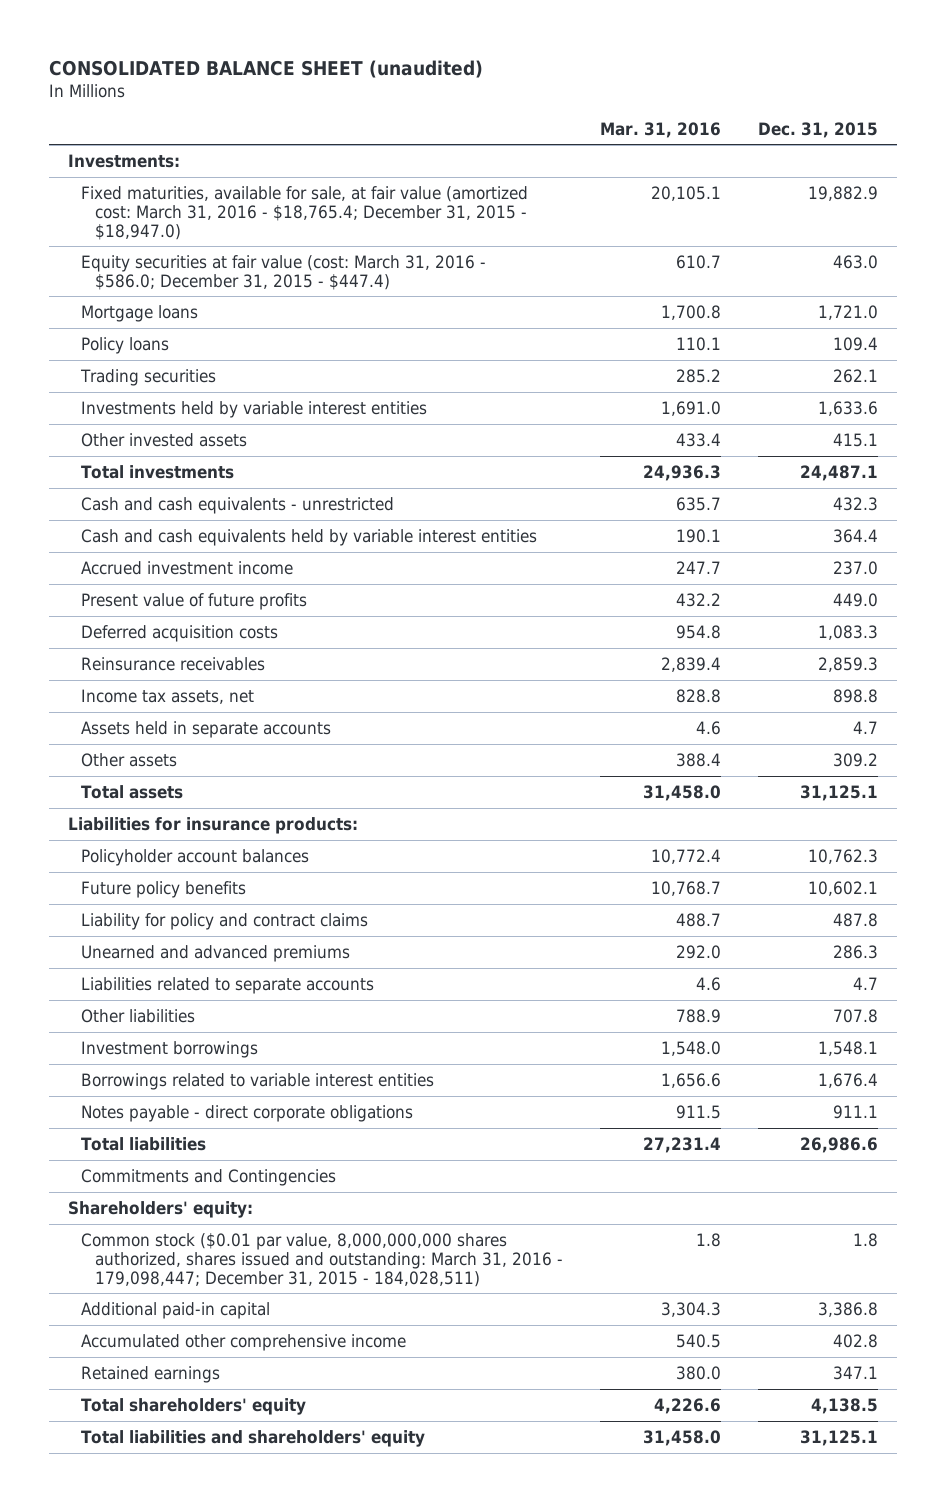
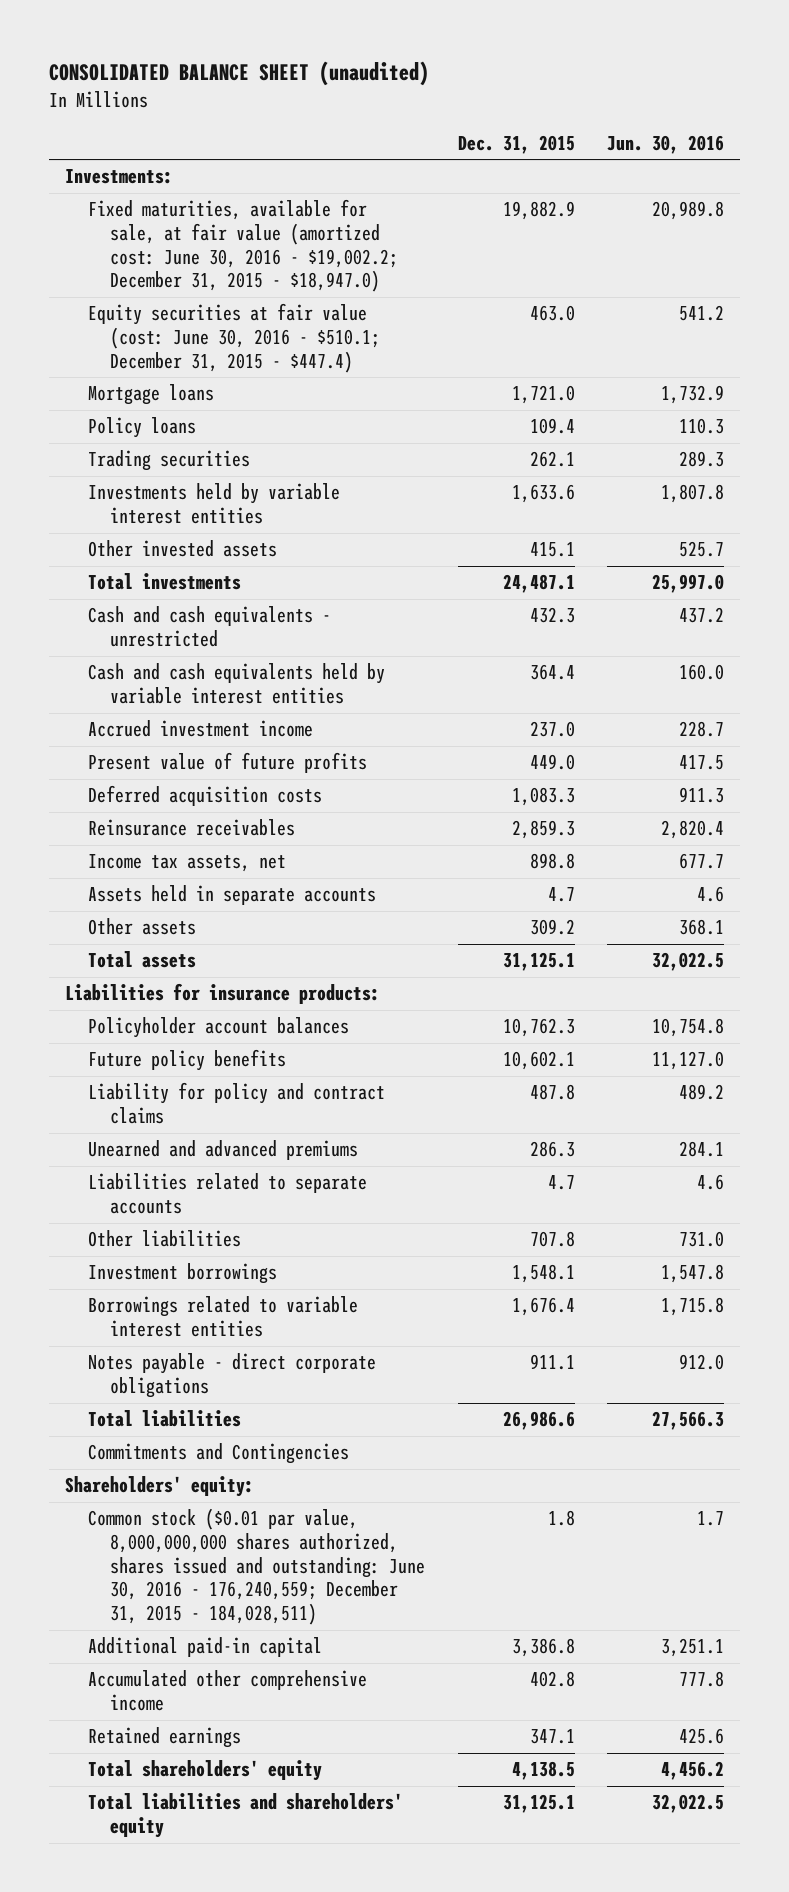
- | Mar. 31, 2016 | Dec. 31, 2015
+ | Dec. 31, 2015 | Jun. 30, 2016
- Fixed maturities, available for sale, at fair value (amortized cost: March 31, 2016 - $18,765.4; December 31, 2015 - $18,947.0) | 20,105.1 | 19,882.9
- Equity securities at fair value (cost: March 31, 2016 - $586.0; December 31, 2015 - $447.4) | 610.7 | 463.0
+ Fixed maturities, available for sale, at fair value (amortized cost: June 30, 2016 - $19,002.2; December 31, 2015 - $18,947.0) | 19,882.9 | 20,989.8
+ Equity securities at fair value (cost: June 30, 2016 - $510.1; December 31, 2015 - $447.4) | 463.0 | 541.2
- Common stock ($0.01 par value, 8,000,000,000 shares authorized, shares issued and outstanding: March 31, 2016 - 179,098,447; December 31, 2015 - 184,028,511) | 1.8 | 1.8
+ Common stock ($0.01 par value, 8,000,000,000 shares authorized, shares issued and outstanding: June 30, 2016 - 176,240,559; December 31, 2015 - 184,028,511) | 1.8 | 1.7

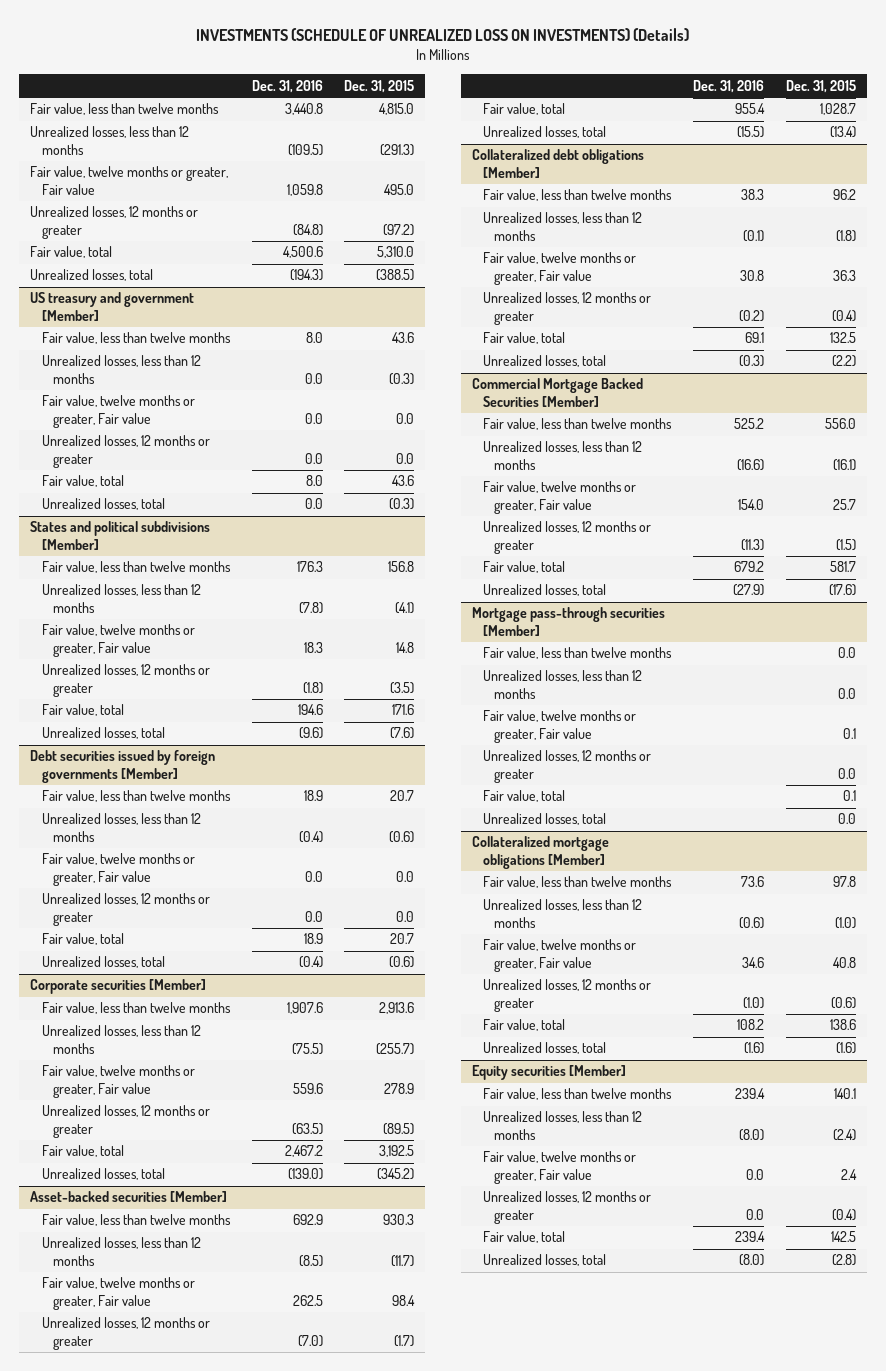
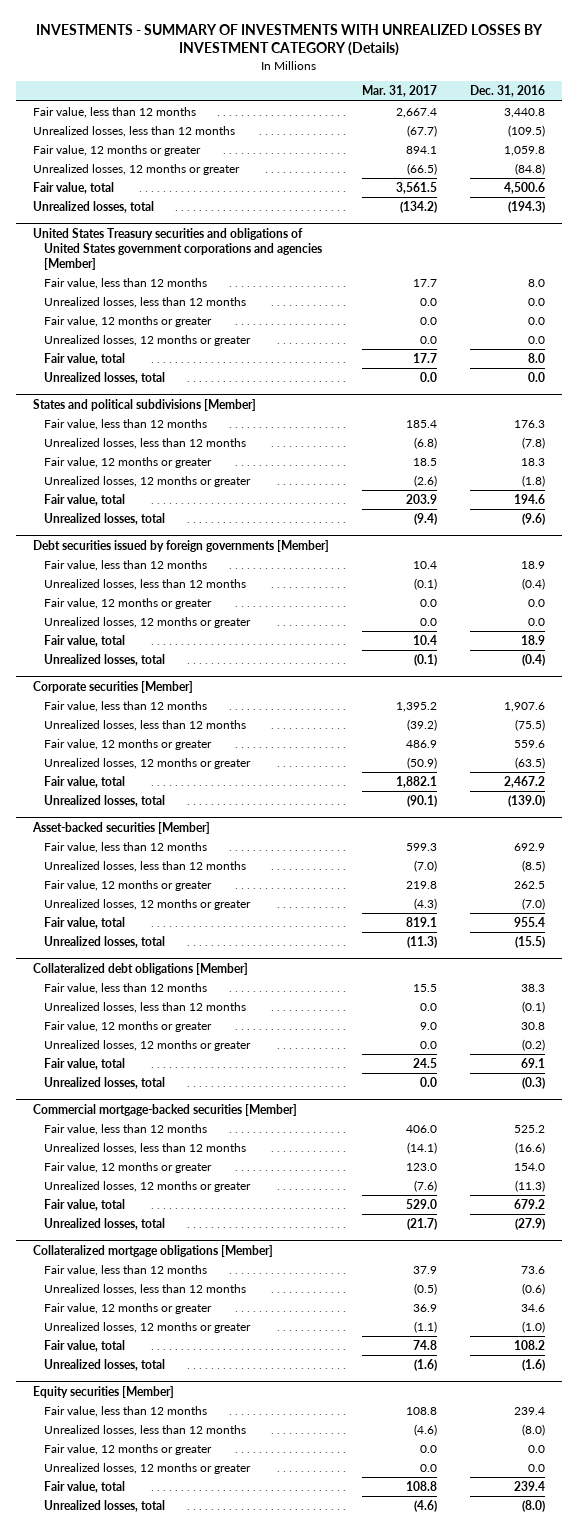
- INVESTMENTS (SCHEDULE OF UNREALIZED LOSS ON INVESTMENTS) (Details)
+ INVESTMENTS - SUMMARY OF INVESTMENTS WITH UNREALIZED LOSSES BY INVESTMENT CATEGORY (Details)
- | Dec. 31, 2016 | Dec. 31, 2015
+ | Mar. 31, 2017 | Dec. 31, 2016
- Fair value, less than twelve months | 3,440.8 | 4,815.0
+ Fair value, less than 12 months | 2,667.4 | 3,440.8
- Fair value, twelve months or greater, Fair value | 1,059.8 | 495.0
+ Fair value, 12 months or greater | 894.1 | 1,059.8
- US treasury and government [Member]
- Fair value, less than twelve months | 8.0 | 43.6
+ United States Treasury securities and obligations of United States government corporations and agencies [Member]
+ Fair value, less than 12 months | 17.7 | 8.0
- Fair value, twelve months or greater, Fair value | 0.0 | 0.0
+ Fair value, 12 months or greater | 0.0 | 0.0
@ States and political subdivisions [Member]
- Fair value, less than twelve months | 176.3 | 156.8
+ Fair value, less than 12 months | 185.4 | 176.3
- Fair value, twelve months or greater, Fair value | 18.3 | 14.8
+ Fair value, 12 months or greater | 18.5 | 18.3
@ Debt securities issued by foreign governments [Member]
- Fair value, less than twelve months | 18.9 | 20.7
+ Fair value, less than 12 months | 10.4 | 18.9
- Fair value, twelve months or greater, Fair value | 0.0 | 0.0
+ Fair value, 12 months or greater | 0.0 | 0.0
@ Corporate securities [Member]
- Fair value, less than twelve months | 1,907.6 | 2,913.6
+ Fair value, less than 12 months | 1,395.2 | 1,907.6
- Fair value, twelve months or greater, Fair value | 559.6 | 278.9
+ Fair value, 12 months or greater | 486.9 | 559.6
@ Asset-backed securities [Member]
- Fair value, less than twelve months | 692.9 | 930.3
+ Fair value, less than 12 months | 599.3 | 692.9
- Fair value, twelve months or greater, Fair value | 262.5 | 98.4
+ Fair value, 12 months or greater | 219.8 | 262.5
@ Collateralized debt obligations [Member]
- Fair value, less than twelve months | 38.3 | 96.2
+ Fair value, less than 12 months | 15.5 | 38.3
- Fair value, twelve months or greater, Fair value | 30.8 | 36.3
+ Fair value, 12 months or greater | 9.0 | 30.8
- Commercial Mortgage Backed Securities [Member]
- Fair value, less than twelve months | 525.2 | 556.0
+ Commercial mortgage-backed securities [Member]
+ Fair value, less than 12 months | 406.0 | 525.2
- Fair value, twelve months or greater, Fair value | 154.0 | 25.7
+ Fair value, 12 months or greater | 123.0 | 154.0
- Mortgage pass-through securities [Member]
- Fair value, less than twelve months | | 0.0
- Unrealized losses, less than 12 months | | 0.0
- Fair value, twelve months or greater, Fair value | | 0.1
- Unrealized losses, 12 months or greater | | 0.0
- Fair value, total | | 0.1
- Unrealized losses, total | | 0.0
@ Collateralized mortgage obligations [Member]
- Fair value, less than twelve months | 73.6 | 97.8
+ Fair value, less than 12 months | 37.9 | 73.6
- Fair value, twelve months or greater, Fair value | 34.6 | 40.8
+ Fair value, 12 months or greater | 36.9 | 34.6
@ Equity securities [Member]
- Fair value, less than twelve months | 239.4 | 140.1
+ Fair value, less than 12 months | 108.8 | 239.4
- Fair value, twelve months or greater, Fair value | 0.0 | 2.4
+ Fair value, 12 months or greater | 0.0 | 0.0

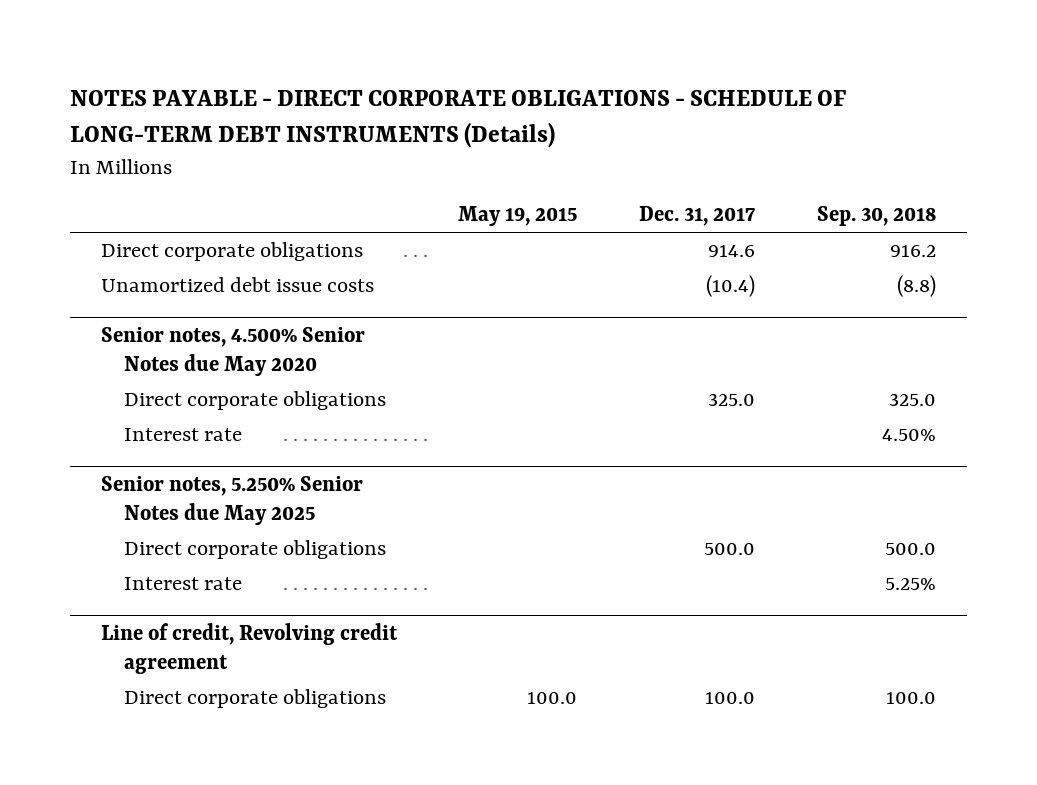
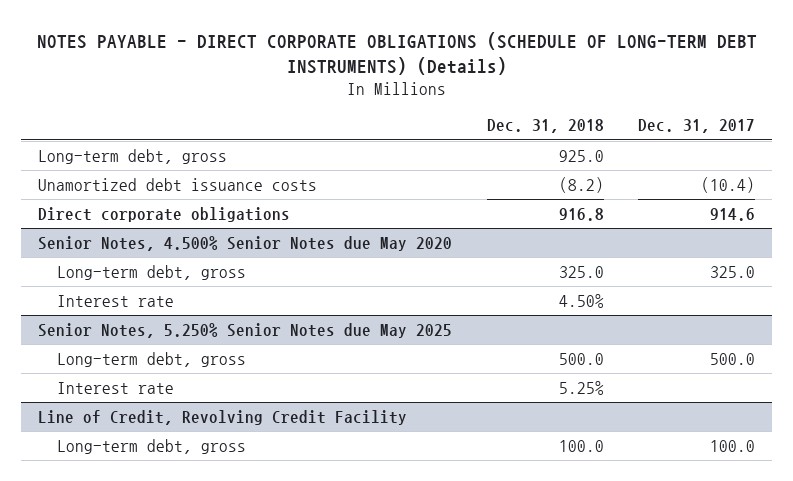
- NOTES PAYABLE - DIRECT CORPORATE OBLIGATIONS - SCHEDULE OF LONG-TERM DEBT INSTRUMENTS (Details)
+ NOTES PAYABLE - DIRECT CORPORATE OBLIGATIONS (SCHEDULE OF LONG-TERM DEBT INSTRUMENTS) (Details)
- | May 19, 2015 | Dec. 31, 2017 | Sep. 30, 2018
+ | Dec. 31, 2018 | Dec. 31, 2017
+ Long-term debt, gross | 925.0 |
+ Unamortized debt issuance costs | (8.2) | (10.4)
- Unamortized debt issue costs | | (10.4) | (8.8)
- Senior notes, 4.500% Senior Notes due May 2020
- Direct corporate obligations | | 325.0 | 325.0
+ Senior Notes, 4.500% Senior Notes due May 2020
+ Long-term debt, gross | 325.0 | 325.0
- Senior notes, 5.250% Senior Notes due May 2025
- Direct corporate obligations | | 500.0 | 500.0
+ Senior Notes, 5.250% Senior Notes due May 2025
+ Long-term debt, gross | 500.0 | 500.0
- Line of credit, Revolving credit agreement
- Direct corporate obligations | 100.0 | 100.0 | 100.0
+ Line of Credit, Revolving Credit Facility
+ Long-term debt, gross | 100.0 | 100.0

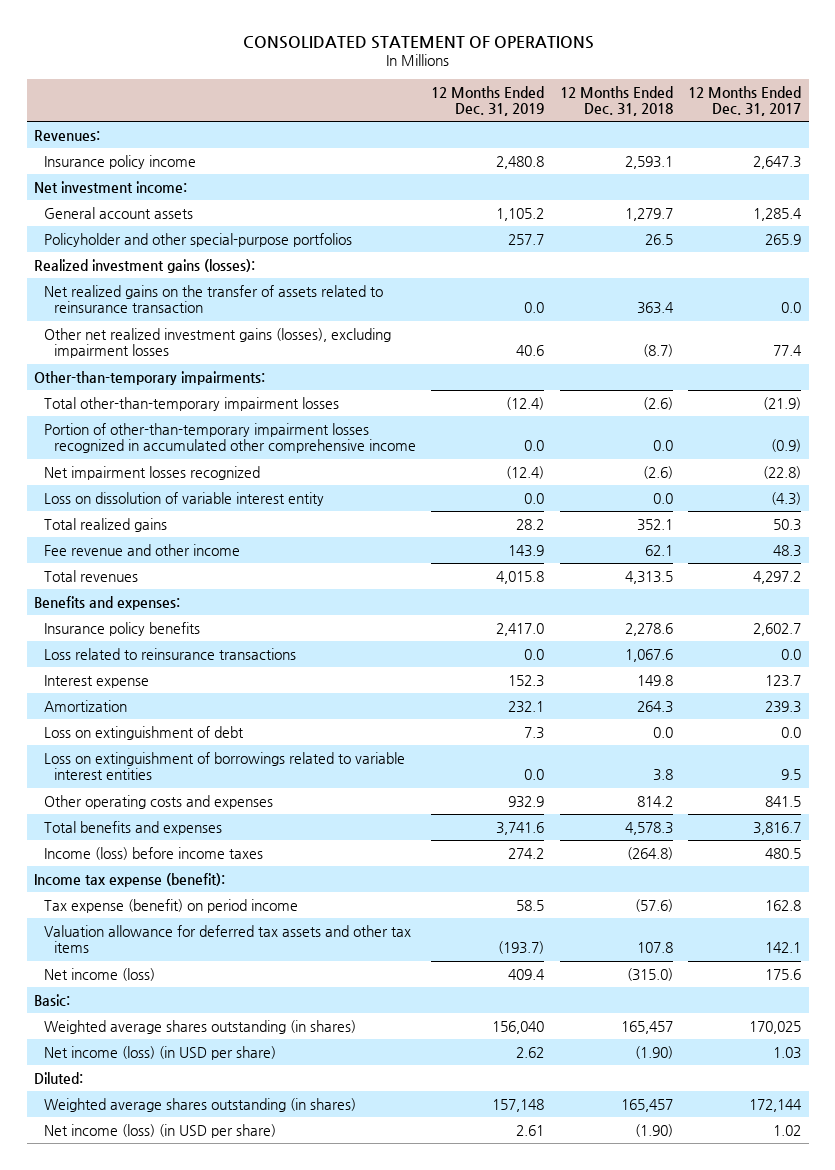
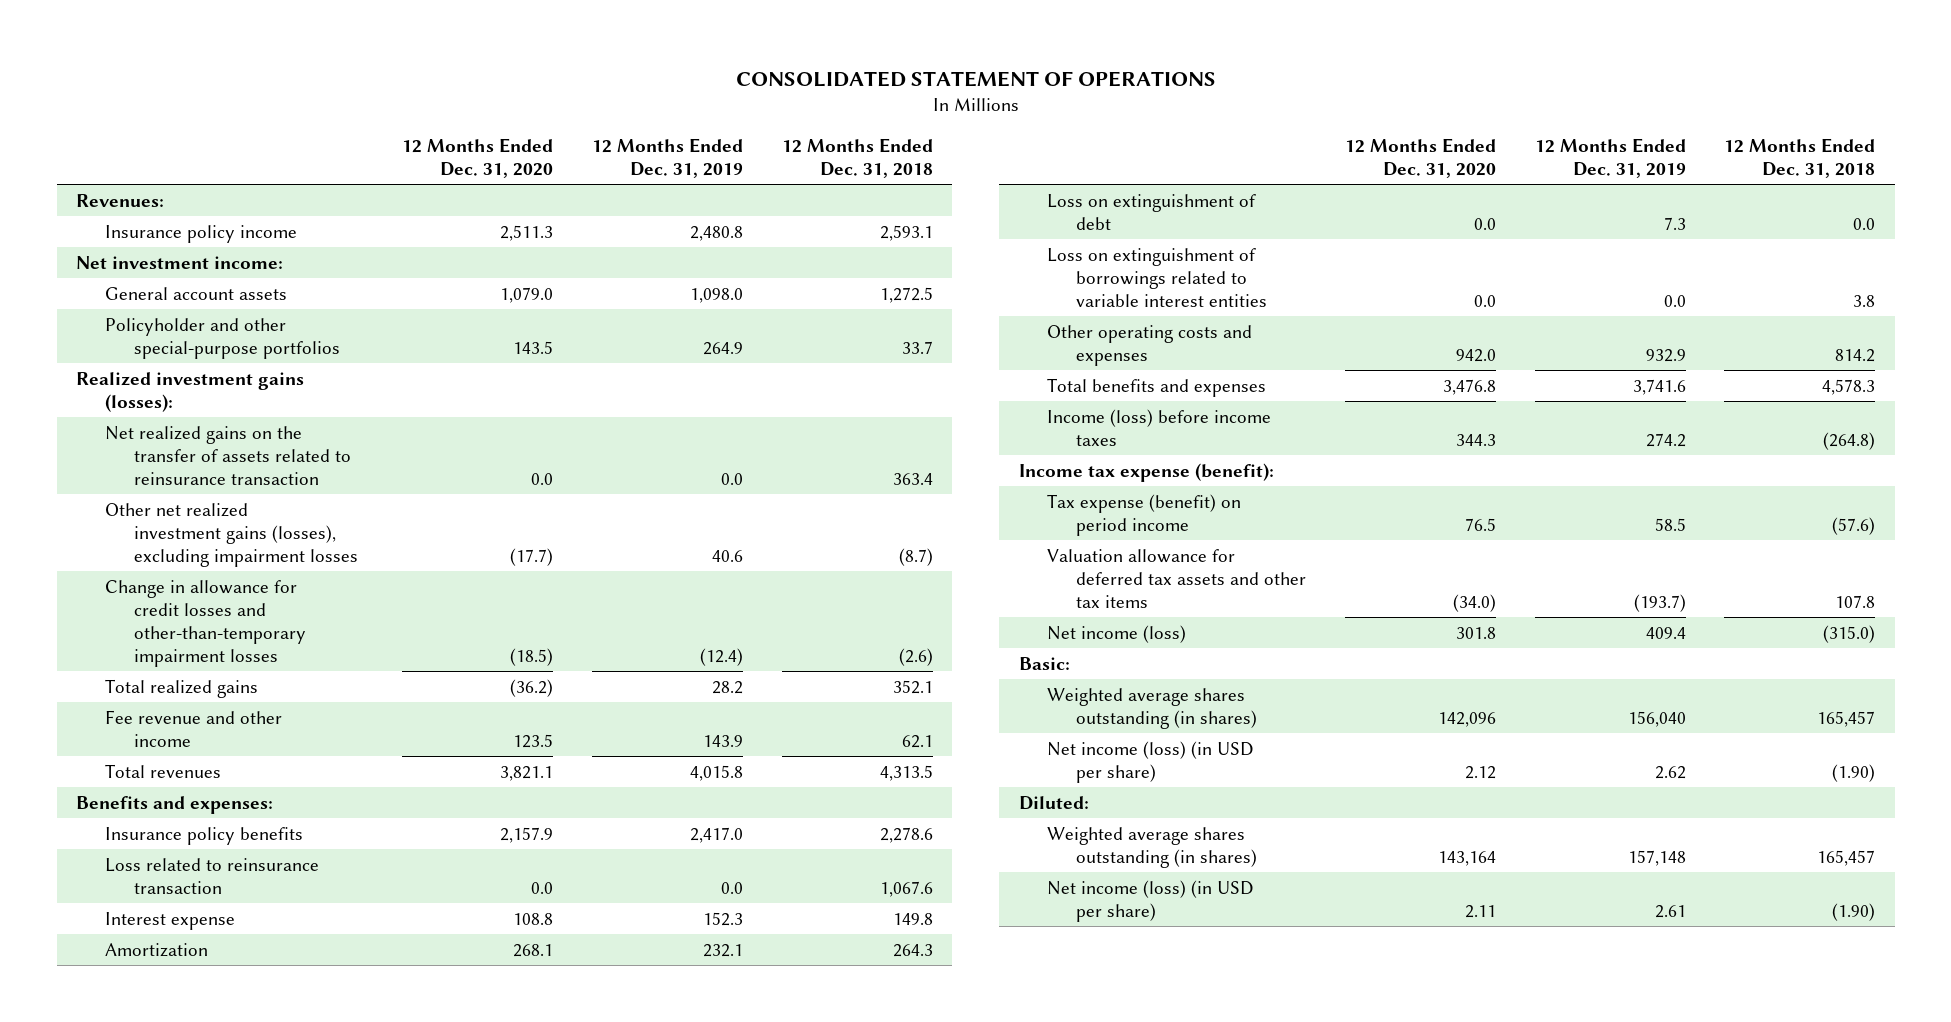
- | 12 Months Ended Dec. 31, 2019 | 12 Months Ended Dec. 31, 2018 | 12 Months Ended Dec. 31, 2017
+ | 12 Months Ended Dec. 31, 2020 | 12 Months Ended Dec. 31, 2019 | 12 Months Ended Dec. 31, 2018
- General account assets | 1,105.2 | 1,279.7 | 1,285.4
- Policyholder and other special-purpose portfolios | 257.7 | 26.5 | 265.9
+ General account assets | 1,079.0 | 1,098.0 | 1,272.5
+ Policyholder and other special-purpose portfolios | 143.5 | 264.9 | 33.7
- Other-than-temporary impairments:
- Total other-than-temporary impairment losses | (12.4) | (2.6) | (21.9)
- Portion of other-than-temporary impairment losses recognized in accumulated other comprehensive income | 0.0 | 0.0 | (0.9)
- Net impairment losses recognized | (12.4) | (2.6) | (22.8)
- Loss on dissolution of variable interest entity | 0.0 | 0.0 | (4.3)
+ Change in allowance for credit losses and other-than-temporary impairment losses | (18.5) | (12.4) | (2.6)
- Loss related to reinsurance transactions | 0.0 | 1,067.6 | 0.0
+ Loss related to reinsurance transaction | 0.0 | 0.0 | 1,067.6

